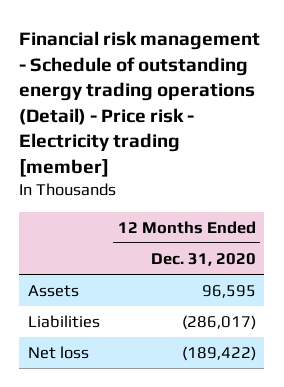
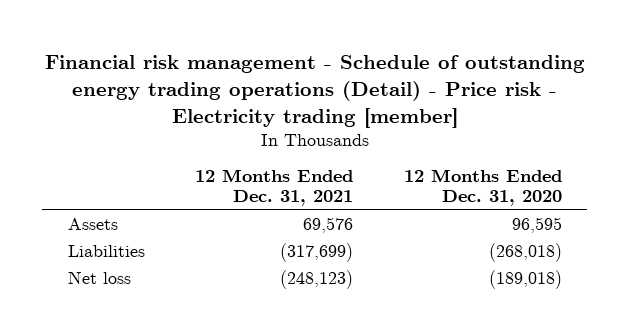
- | 12 Months Ended Dec. 31, 2020
+ | 12 Months Ended Dec. 31, 2021 | 12 Months Ended Dec. 31, 2020
- Liabilities | (286,017)
- Net loss | (189,422)
+ Liabilities | (317,699) | (268,018)
+ Net loss | (248,123) | (189,018)

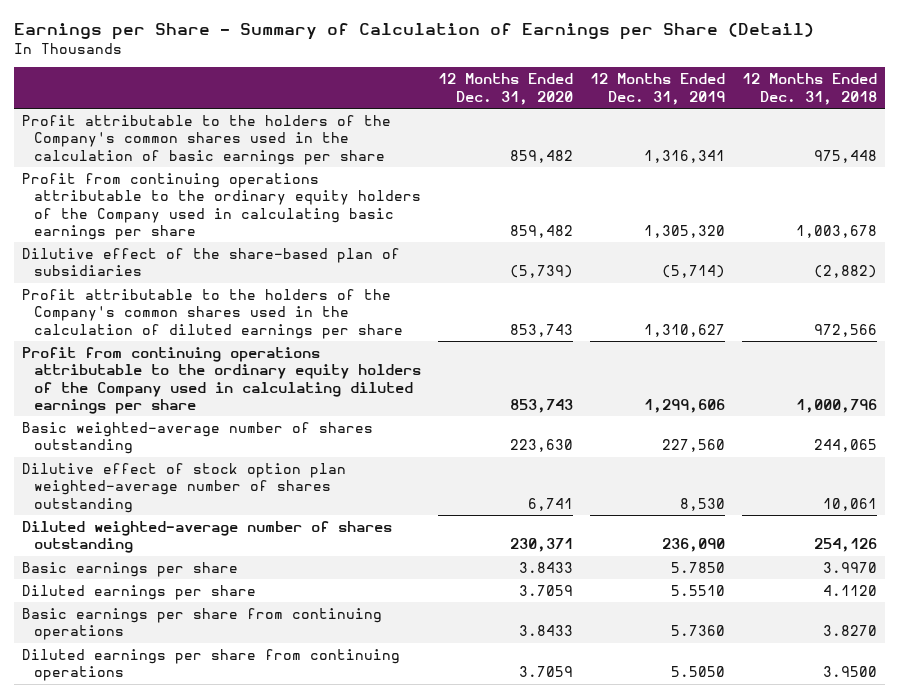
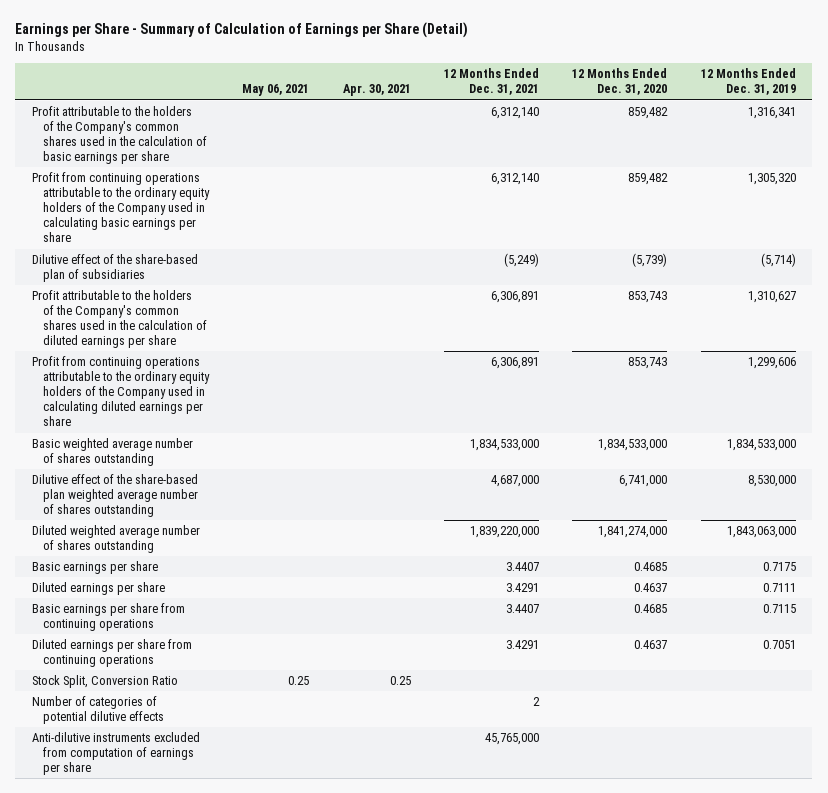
- | 12 Months Ended Dec. 31, 2020 | 12 Months Ended Dec. 31, 2019 | 12 Months Ended Dec. 31, 2018
+ | May 06, 2021 | Apr. 30, 2021 | 12 Months Ended Dec. 31, 2021 | 12 Months Ended Dec. 31, 2020 | 12 Months Ended Dec. 31, 2019
- Basic weighted-average number of shares outstanding | 223,630 | 227,560 | 244,065
- Dilutive effect of stock option plan weighted-average number of shares outstanding | 6,741 | 8,530 | 10,061
- Diluted weighted-average number of shares outstanding | 230,371 | 236,090 | 254,126
- Basic earnings per share | 3.8433 | 5.7850 | 3.9970
- Diluted earnings per share | 3.7059 | 5.5510 | 4.1120
- Basic earnings per share from continuing operations | 3.8433 | 5.7360 | 3.8270
- Diluted earnings per share from continuing operations | 3.7059 | 5.5050 | 3.9500
+ Basic weighted average number of shares outstanding | | | 1,834,533,000 | 1,834,533,000 | 1,834,533,000
+ Dilutive effect of the share-based plan weighted average number of shares outstanding | | | 4,687,000 | 6,741,000 | 8,530,000
+ Diluted weighted average number of shares outstanding | | | 1,839,220,000 | 1,841,274,000 | 1,843,063,000
+ Basic earnings per share | | | 3.4407 | 0.4685 | 0.7175
+ Diluted earnings per share | | | 3.4291 | 0.4637 | 0.7111
+ Basic earnings per share from continuing operations | | | 3.4407 | 0.4685 | 0.7115
+ Diluted earnings per share from continuing operations | | | 3.4291 | 0.4637 | 0.7051
+ Stock Split, Conversion Ratio | 0.25 | 0.25 | | |
+ Number of categories of potential dilutive effects | | | 2 | |
+ Anti-dilutive instruments excluded from computation of earnings per share | | | 45,765,000 | |

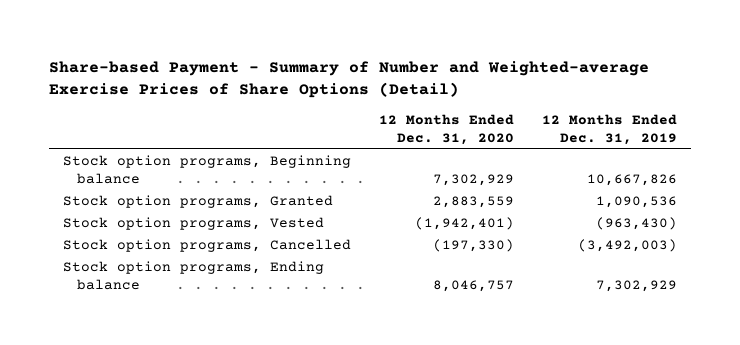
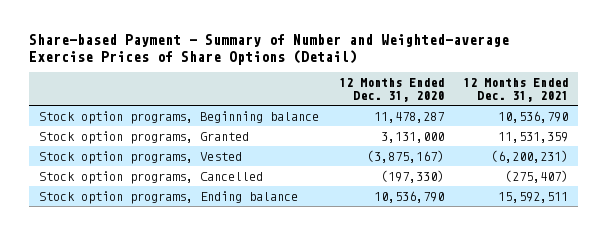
- | 12 Months Ended Dec. 31, 2020 | 12 Months Ended Dec. 31, 2019
+ | 12 Months Ended Dec. 31, 2020 | 12 Months Ended Dec. 31, 2021
- Stock option programs, Beginning balance | 7,302,929 | 10,667,826
- Stock option programs, Granted | 2,883,559 | 1,090,536
- Stock option programs, Vested | (1,942,401) | (963,430)
+ Stock option programs, Beginning balance | 11,478,287 | 10,536,790
+ Stock option programs, Granted | 3,131,000 | 11,531,359
+ Stock option programs, Vested | (3,875,167) | (6,200,231)
- Stock option programs, Ending balance | 8,046,757 | 7,302,929
+ Stock option programs, Ending balance | 10,536,790 | 15,592,511

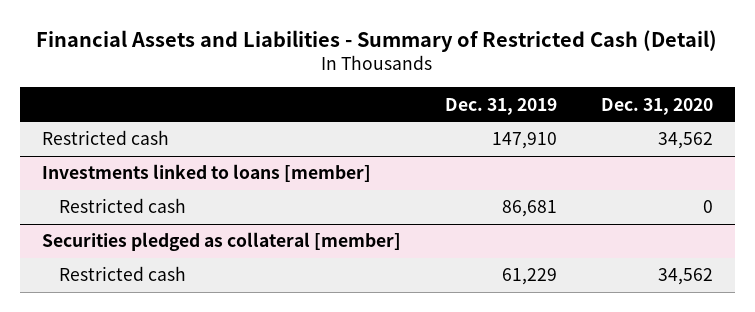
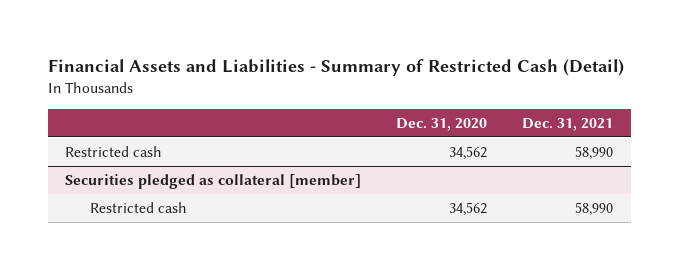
- | Dec. 31, 2019 | Dec. 31, 2020
+ | Dec. 31, 2020 | Dec. 31, 2021
- Investments linked to loans [member]
- Restricted cash | 86,681 | 0

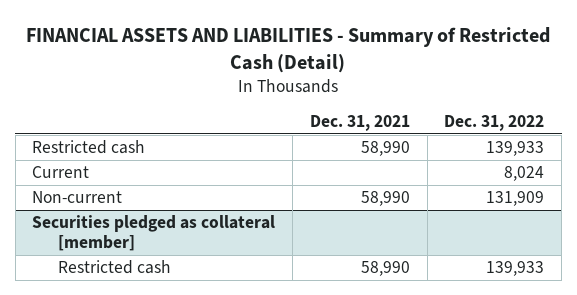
- Financial Assets and Liabilities - Summary of Restricted Cash (Detail)
+ FINANCIAL ASSETS AND LIABILITIES - Summary of Restricted Cash (Detail)
- | Dec. 31, 2020 | Dec. 31, 2021
+ | Dec. 31, 2021 | Dec. 31, 2022
+ Current | | 8,024
+ Non-current | 58,990 | 131,909

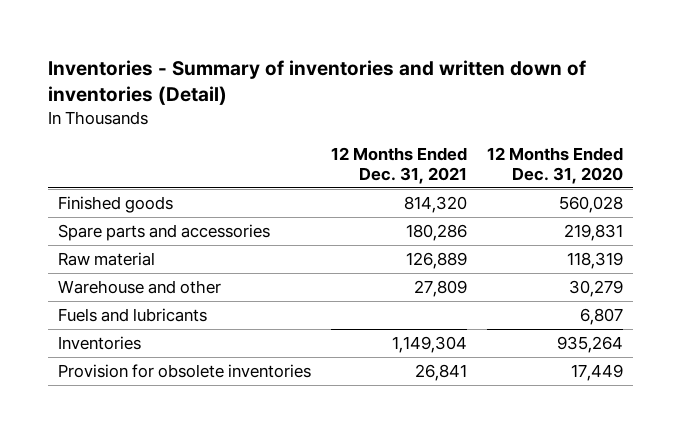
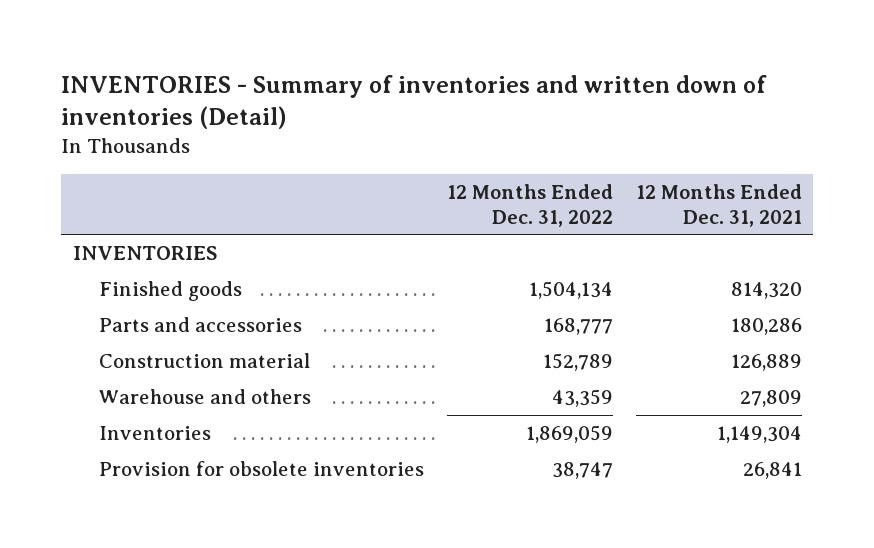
- Inventories - Summary of inventories and written down of inventories (Detail)
+ INVENTORIES - Summary of inventories and written down of inventories (Detail)
- | 12 Months Ended Dec. 31, 2021 | 12 Months Ended Dec. 31, 2020
+ | 12 Months Ended Dec. 31, 2022 | 12 Months Ended Dec. 31, 2021
+ INVENTORIES
- Spare parts and accessories | 180,286 | 219,831
- Raw material | 126,889 | 118,319
- Warehouse and other | 27,809 | 30,279
- Fuels and lubricants | | 6,807
+ Parts and accessories | 168,777 | 180,286
+ Construction material | 152,789 | 126,889
+ Warehouse and others | 43,359 | 27,809

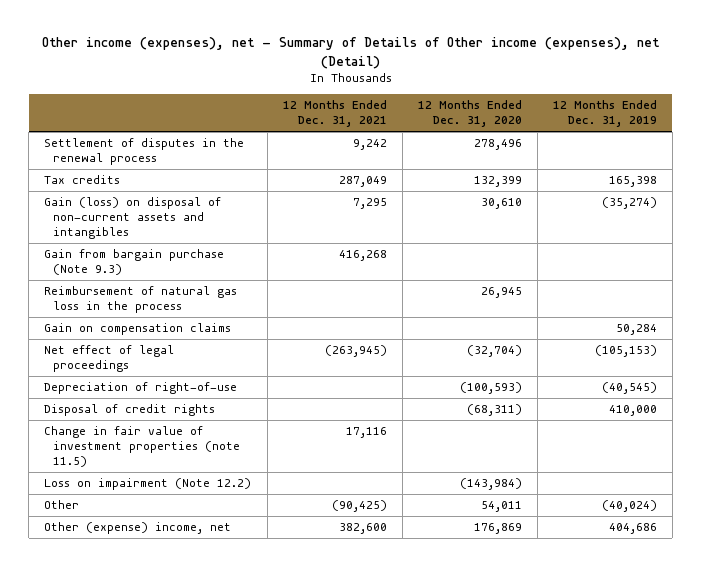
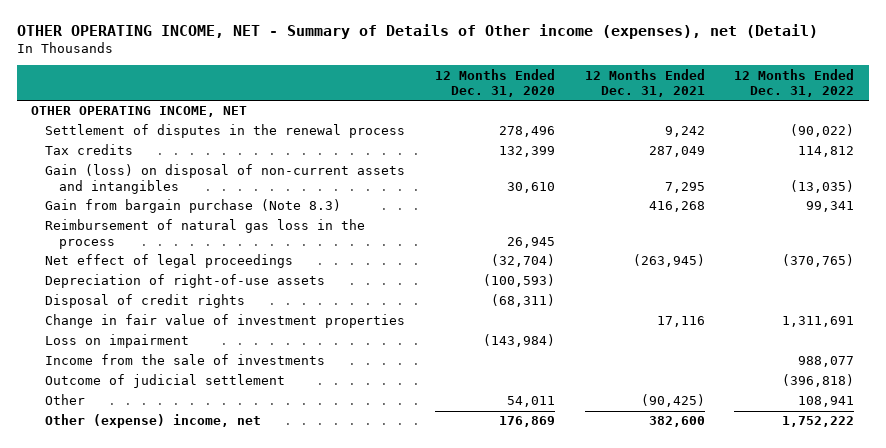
- Other income (expenses), net - Summary of Details of Other income (expenses), net (Detail)
+ OTHER OPERATING INCOME, NET - Summary of Details of Other income (expenses), net (Detail)
- | 12 Months Ended Dec. 31, 2021 | 12 Months Ended Dec. 31, 2020 | 12 Months Ended Dec. 31, 2019
+ | 12 Months Ended Dec. 31, 2020 | 12 Months Ended Dec. 31, 2021 | 12 Months Ended Dec. 31, 2022
+ OTHER OPERATING INCOME, NET
- Gain from bargain purchase (Note 9.3) | 416,268 | |
+ Gain from bargain purchase (Note 8.3) | | 416,268 | 99,341
- Gain on compensation claims | | | 50,284
- Depreciation of right-of-use | | (100,593) | (40,545)
+ Depreciation of right-of-use assets | (100,593) | |
- Change in fair value of investment properties (note 11.5) | 17,116 | |
- Loss on impairment (Note 12.2) | | (143,984) |
+ Change in fair value of investment properties | | 17,116 | 1,311,691
+ Loss on impairment | (143,984) | |
+ Income from the sale of investments | | | 988,077
+ Outcome of judicial settlement | | | (396,818)

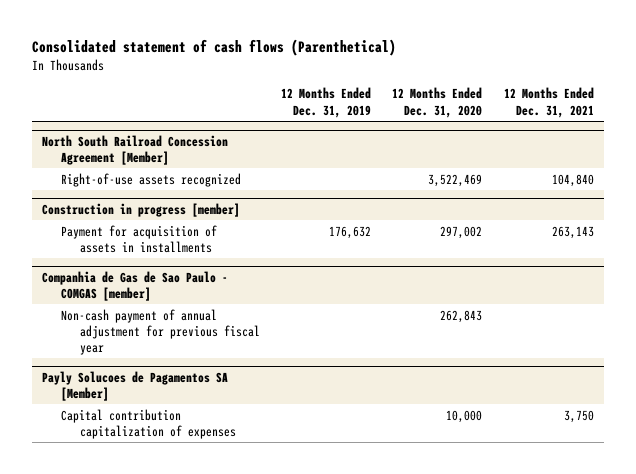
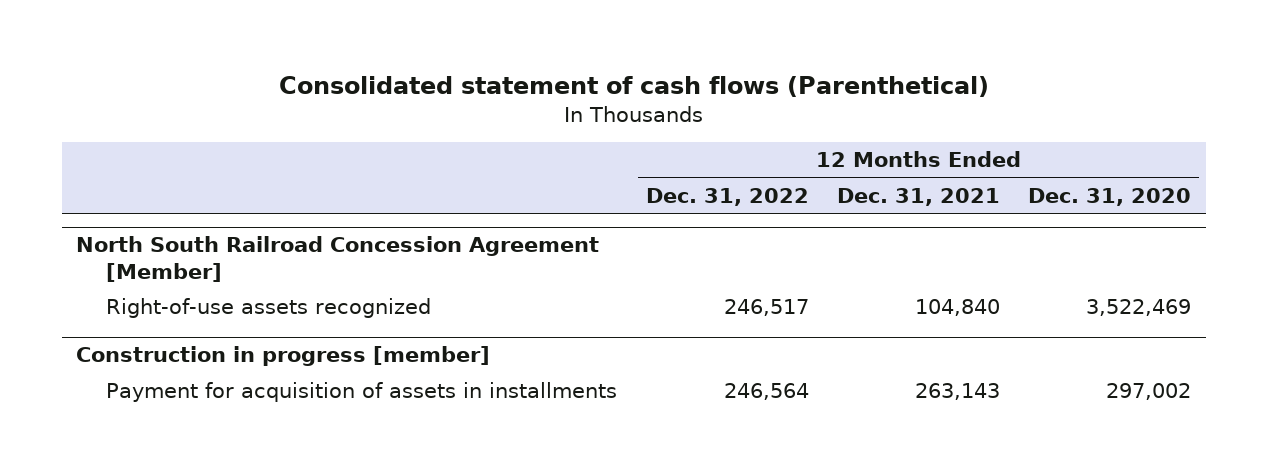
- | 12 Months Ended Dec. 31, 2019 | 12 Months Ended Dec. 31, 2020 | 12 Months Ended Dec. 31, 2021
+ | 12 Months Ended Dec. 31, 2022 | 12 Months Ended Dec. 31, 2021 | 12 Months Ended Dec. 31, 2020
- Companhia de Gas de Sao Paulo - COMGAS [member]
- Non-cash payment of annual adjustment for previous fiscal year | | 262,843 |
- Payly Solucoes de Pagamentos SA [Member]
- Capital contribution capitalization of expenses | | 10,000 | 3,750

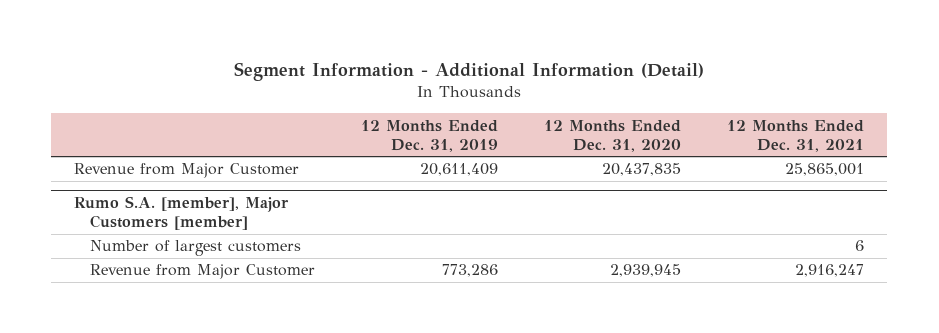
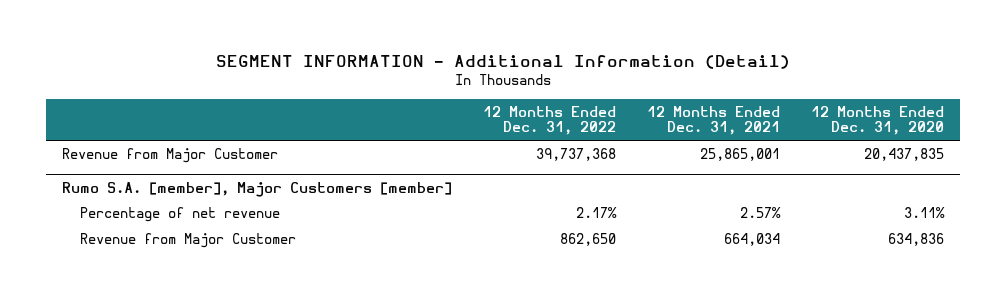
- Segment Information - Additional Information (Detail)
+ SEGMENT INFORMATION - Additional Information (Detail)
- | 12 Months Ended Dec. 31, 2019 | 12 Months Ended Dec. 31, 2020 | 12 Months Ended Dec. 31, 2021
+ | 12 Months Ended Dec. 31, 2022 | 12 Months Ended Dec. 31, 2021 | 12 Months Ended Dec. 31, 2020
@ Rumo S.A. [member], Major Customers [member]
- Number of largest customers | | | 6
- Revenue from Major Customer | 773,286 | 2,939,945 | 2,916,247
+ Percentage of net revenue | 2.17% | 2.57% | 3.11%
+ Revenue from Major Customer | 862,650 | 664,034 | 634,836

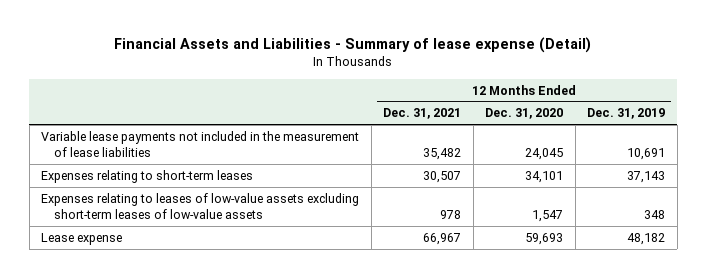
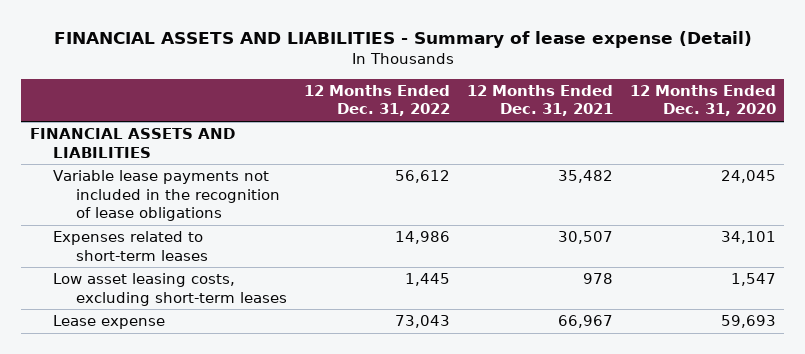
- Financial Assets and Liabilities - Summary of lease expense (Detail)
+ FINANCIAL ASSETS AND LIABILITIES - Summary of lease expense (Detail)
- | 12 Months Ended Dec. 31, 2021 | 12 Months Ended Dec. 31, 2020 | 12 Months Ended Dec. 31, 2019
+ | 12 Months Ended Dec. 31, 2022 | 12 Months Ended Dec. 31, 2021 | 12 Months Ended Dec. 31, 2020
- Variable lease payments not included in the measurement of lease liabilities | 35,482 | 24,045 | 10,691
- Expenses relating to short-term leases | 30,507 | 34,101 | 37,143
- Expenses relating to leases of low-value assets excluding short-term leases of low-value assets | 978 | 1,547 | 348
+ FINANCIAL ASSETS AND LIABILITIES
+ Variable lease payments not included in the recognition of lease obligations | 56,612 | 35,482 | 24,045
+ Expenses related to short-term leases | 14,986 | 30,507 | 34,101
+ Low asset leasing costs, excluding short-term leases | 1,445 | 978 | 1,547

